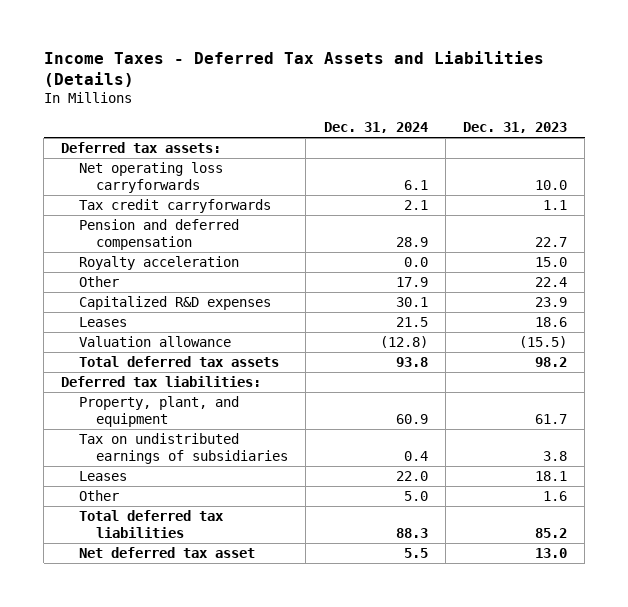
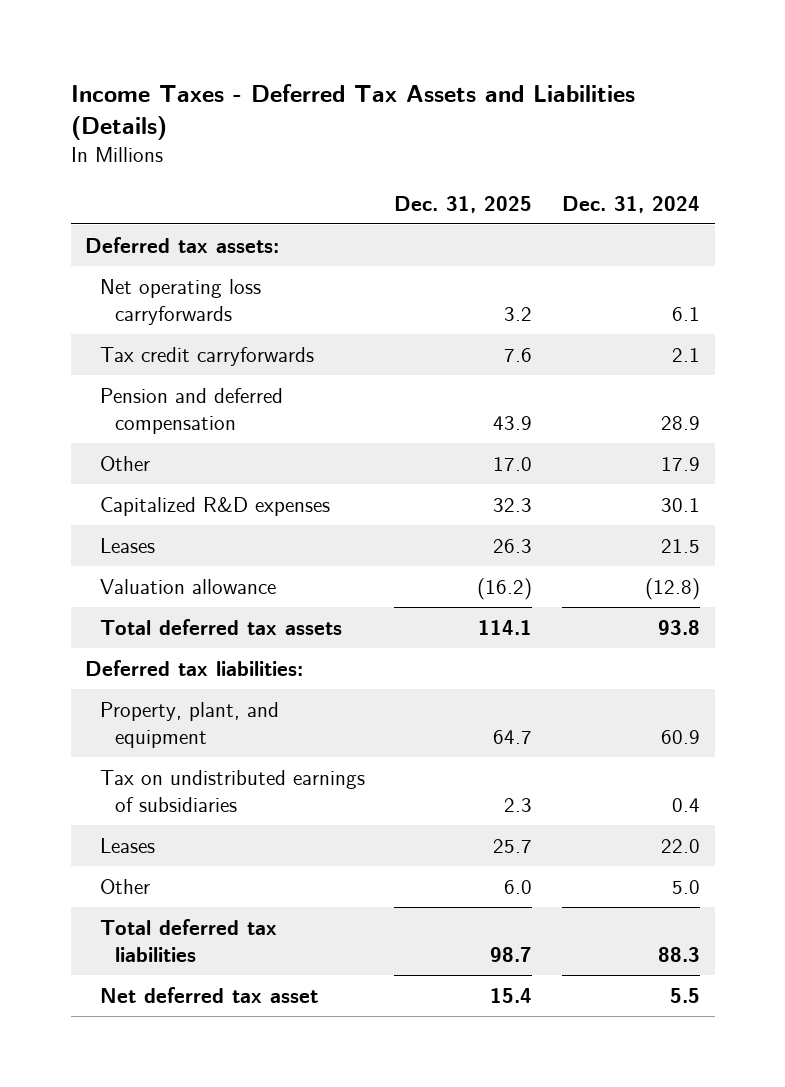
- | Dec. 31, 2024 | Dec. 31, 2023
+ | Dec. 31, 2025 | Dec. 31, 2024
- Royalty acceleration | 0.0 | 15.0

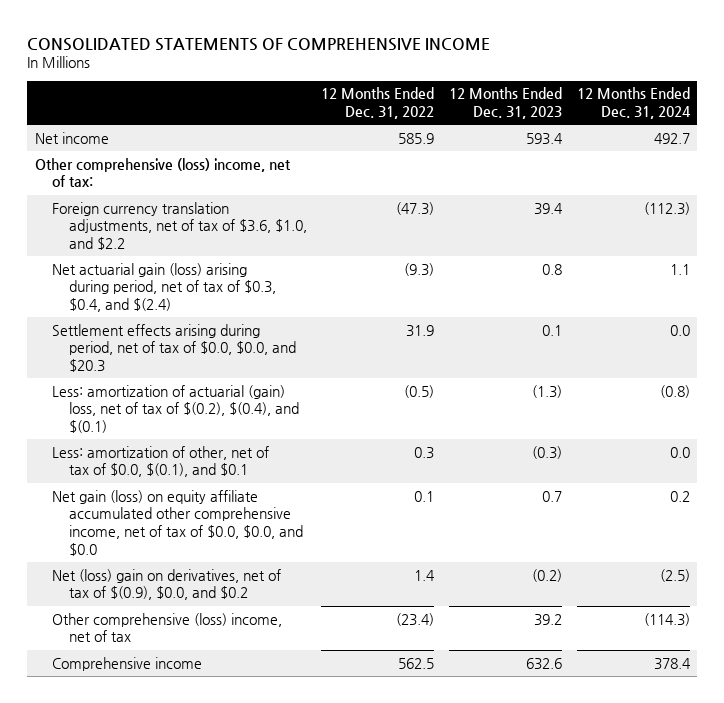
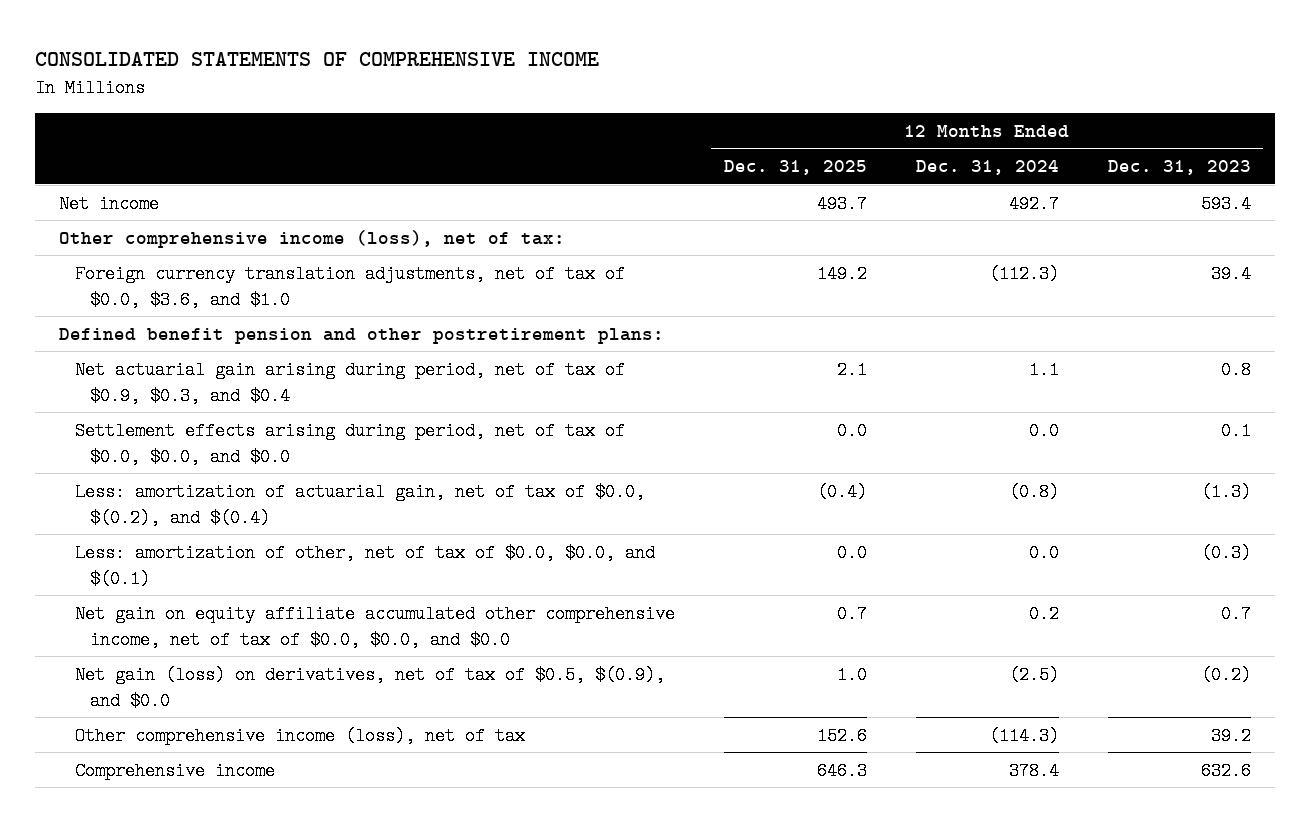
- | 12 Months Ended Dec. 31, 2022 | 12 Months Ended Dec. 31, 2023 | 12 Months Ended Dec. 31, 2024
+ | 12 Months Ended Dec. 31, 2025 | 12 Months Ended Dec. 31, 2024 | 12 Months Ended Dec. 31, 2023
- Other comprehensive (loss) income, net of tax:
- Foreign currency translation adjustments, net of tax of $3.6, $1.0, and $2.2 | (47.3) | 39.4 | (112.3)
- Net actuarial gain (loss) arising during period, net of tax of $0.3, $0.4, and $(2.4) | (9.3) | 0.8 | 1.1
- Settlement effects arising during period, net of tax of $0.0, $0.0, and $20.3 | 31.9 | 0.1 | 0.0
- Less: amortization of actuarial (gain) loss, net of tax of $(0.2), $(0.4), and $(0.1) | (0.5) | (1.3) | (0.8)
- Less: amortization of other, net of tax of $0.0, $(0.1), and $0.1 | 0.3 | (0.3) | 0.0
- Net gain (loss) on equity affiliate accumulated other comprehensive income, net of tax of $0.0, $0.0, and $0.0 | 0.1 | 0.7 | 0.2
- Net (loss) gain on derivatives, net of tax of $(0.9), $0.0, and $0.2 | 1.4 | (0.2) | (2.5)
- Other comprehensive (loss) income, net of tax | (23.4) | 39.2 | (114.3)
+ Other comprehensive income (loss), net of tax:
+ Foreign currency translation adjustments, net of tax of $0.0, $3.6, and $1.0 | 149.2 | (112.3) | 39.4
+ Defined benefit pension and other postretirement plans:
+ Net actuarial gain arising during period, net of tax of $0.9, $0.3, and $0.4 | 2.1 | 1.1 | 0.8
+ Settlement effects arising during period, net of tax of $0.0, $0.0, and $0.0 | 0.0 | 0.0 | 0.1
+ Less: amortization of actuarial gain, net of tax of $0.0, $(0.2), and $(0.4) | (0.4) | (0.8) | (1.3)
+ Less: amortization of other, net of tax of $0.0, $0.0, and $(0.1) | 0.0 | 0.0 | (0.3)
+ Net gain on equity affiliate accumulated other comprehensive income, net of tax of $0.0, $0.0, and $0.0 | 0.7 | 0.2 | 0.7
+ Net gain (loss) on derivatives, net of tax of $0.5, $(0.9), and $0.0 | 1.0 | (2.5) | (0.2)
+ Other comprehensive income (loss), net of tax | 152.6 | (114.3) | 39.2

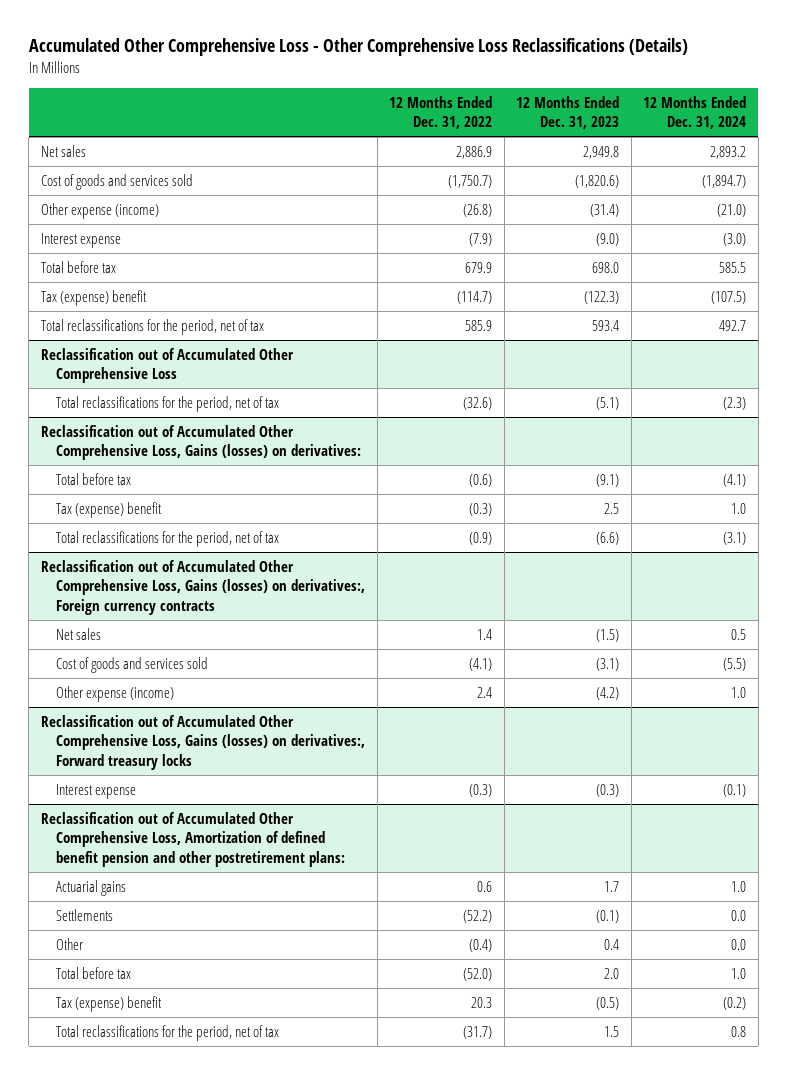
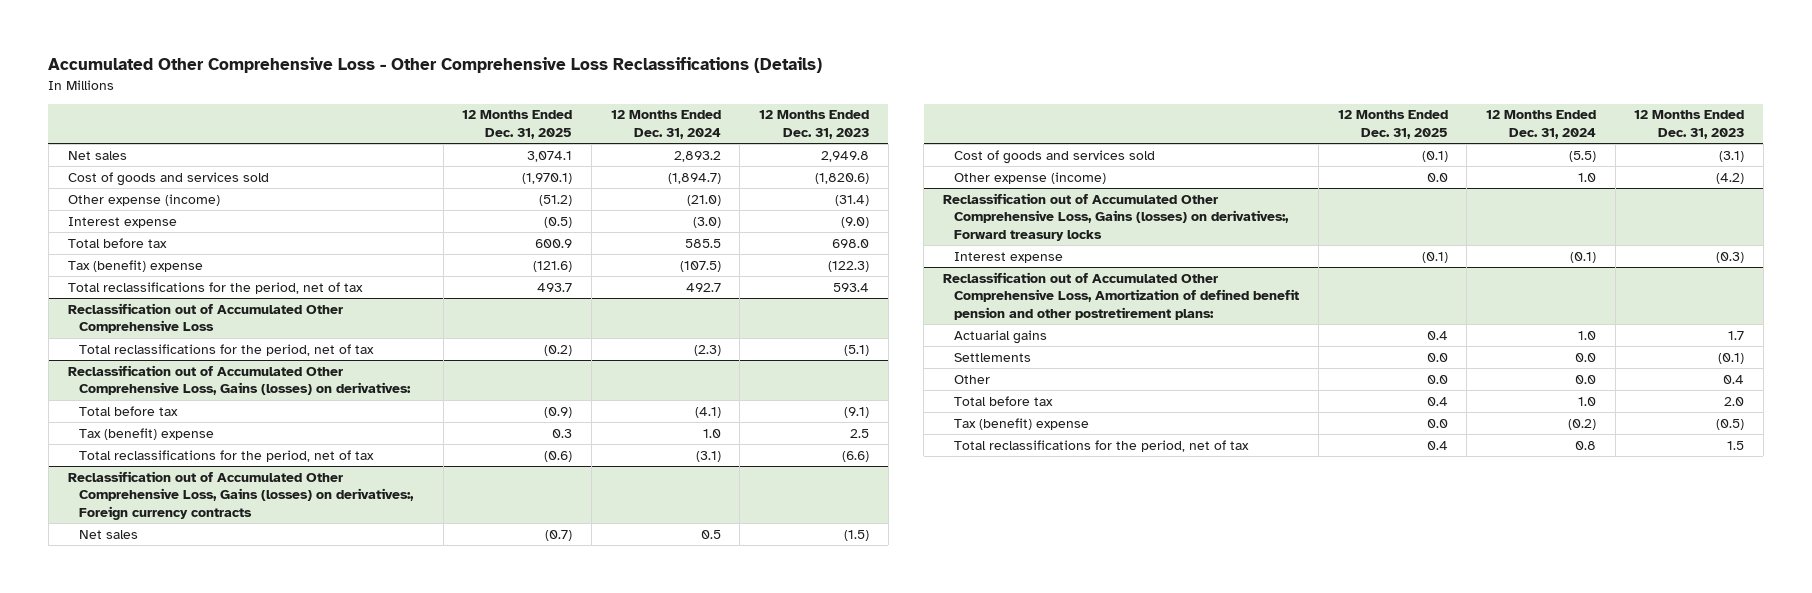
- | 12 Months Ended Dec. 31, 2022 | 12 Months Ended Dec. 31, 2023 | 12 Months Ended Dec. 31, 2024
+ | 12 Months Ended Dec. 31, 2025 | 12 Months Ended Dec. 31, 2024 | 12 Months Ended Dec. 31, 2023
- Tax (expense) benefit | (114.7) | (122.3) | (107.5)
+ Tax (benefit) expense | (121.6) | (107.5) | (122.3)
@ Reclassification out of Accumulated Other Comprehensive Loss, Gains (losses) on derivatives:
- Tax (expense) benefit | (0.3) | 2.5 | 1.0
+ Tax (benefit) expense | 0.3 | 1.0 | 2.5
@ Reclassification out of Accumulated Other Comprehensive Loss, Amortization of defined benefit pension and other postretirement plans:
- Tax (expense) benefit | 20.3 | (0.5) | (0.2)
+ Tax (benefit) expense | 0.0 | (0.2) | (0.5)

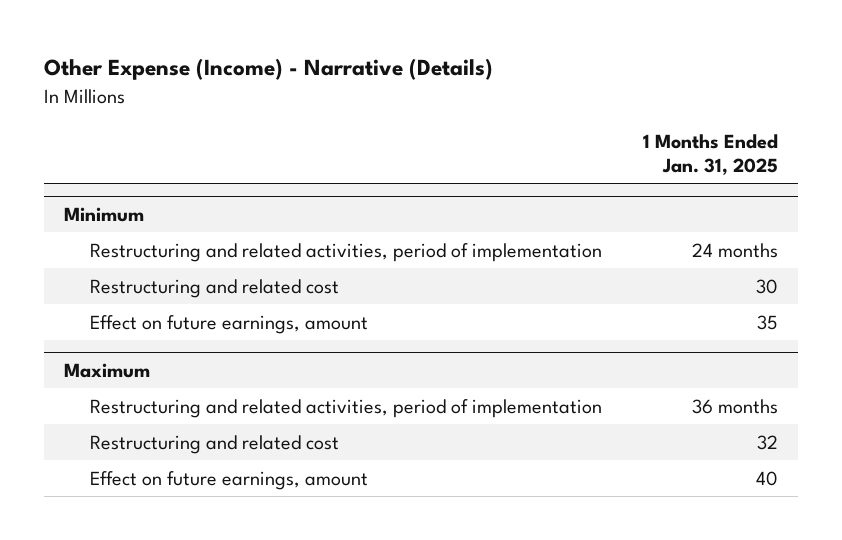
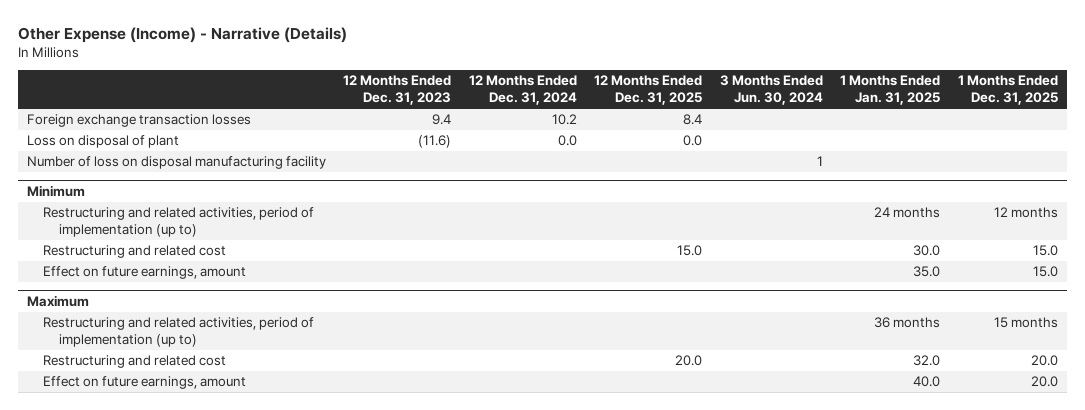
- | 1 Months Ended Jan. 31, 2025
+ | 12 Months Ended Dec. 31, 2023 | 12 Months Ended Dec. 31, 2024 | 12 Months Ended Dec. 31, 2025 | 3 Months Ended Jun. 30, 2024 | 1 Months Ended Jan. 31, 2025 | 1 Months Ended Dec. 31, 2025
+ Foreign exchange transaction losses | 9.4 | 10.2 | 8.4 | | |
+ Loss on disposal of plant | (11.6) | 0.0 | 0.0 | | |
+ Number of loss on disposal manufacturing facility | | | | 1 | |
@ Minimum
- Restructuring and related activities, period of implementation | 24 months
- Restructuring and related cost | 30
- Effect on future earnings, amount | 35
+ Restructuring and related activities, period of implementation (up to) | | | | | 24 months | 12 months
+ Restructuring and related cost | | | 15.0 | | 30.0 | 15.0
+ Effect on future earnings, amount | | | | | 35.0 | 15.0
@ Maximum
- Restructuring and related activities, period of implementation | 36 months
- Restructuring and related cost | 32
- Effect on future earnings, amount | 40
+ Restructuring and related activities, period of implementation (up to) | | | | | 36 months | 15 months
+ Restructuring and related cost | | | 20.0 | | 32.0 | 20.0
+ Effect on future earnings, amount | | | | | 40.0 | 20.0

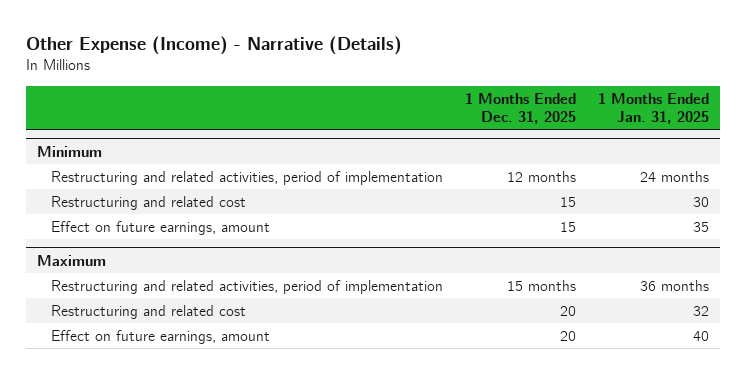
- | 12 Months Ended Dec. 31, 2023 | 12 Months Ended Dec. 31, 2024 | 12 Months Ended Dec. 31, 2025 | 3 Months Ended Jun. 30, 2024 | 1 Months Ended Jan. 31, 2025 | 1 Months Ended Dec. 31, 2025
+ | 1 Months Ended Dec. 31, 2025 | 1 Months Ended Jan. 31, 2025
- Foreign exchange transaction losses | 9.4 | 10.2 | 8.4 | | |
- Loss on disposal of plant | (11.6) | 0.0 | 0.0 | | |
- Number of loss on disposal manufacturing facility | | | | 1 | |
@ Minimum
- Restructuring and related activities, period of implementation (up to) | | | | | 24 months | 12 months
- Restructuring and related cost | | | 15.0 | | 30.0 | 15.0
- Effect on future earnings, amount | | | | | 35.0 | 15.0
+ Restructuring and related activities, period of implementation | 12 months | 24 months
+ Restructuring and related cost | 15 | 30
+ Effect on future earnings, amount | 15 | 35
@ Maximum
- Restructuring and related activities, period of implementation (up to) | | | | | 36 months | 15 months
- Restructuring and related cost | | | 20.0 | | 32.0 | 20.0
- Effect on future earnings, amount | | | | | 40.0 | 20.0
+ Restructuring and related activities, period of implementation | 15 months | 36 months
+ Restructuring and related cost | 20 | 32
+ Effect on future earnings, amount | 20 | 40

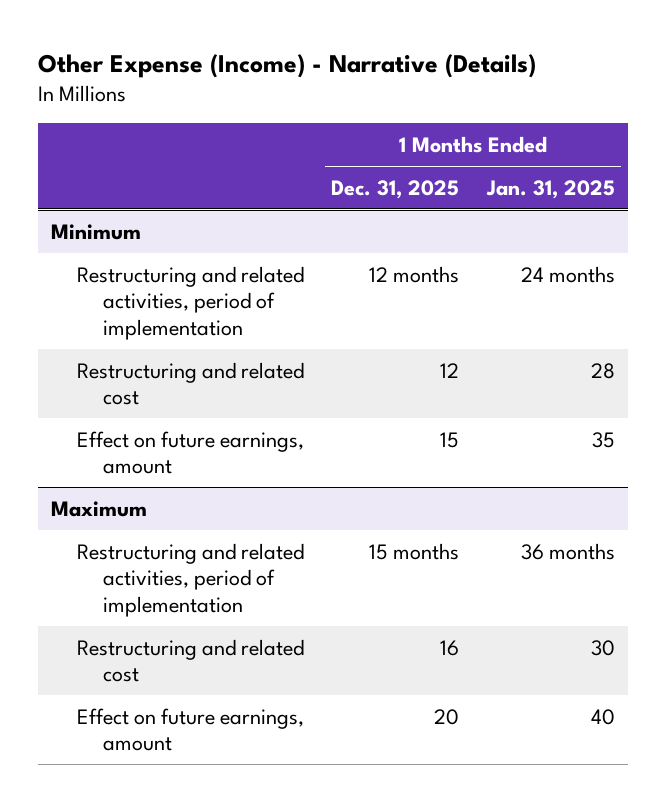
@ Minimum
- Restructuring and related cost | 15 | 30
+ Restructuring and related cost | 12 | 28
@ Maximum
- Restructuring and related cost | 20 | 32
+ Restructuring and related cost | 16 | 30

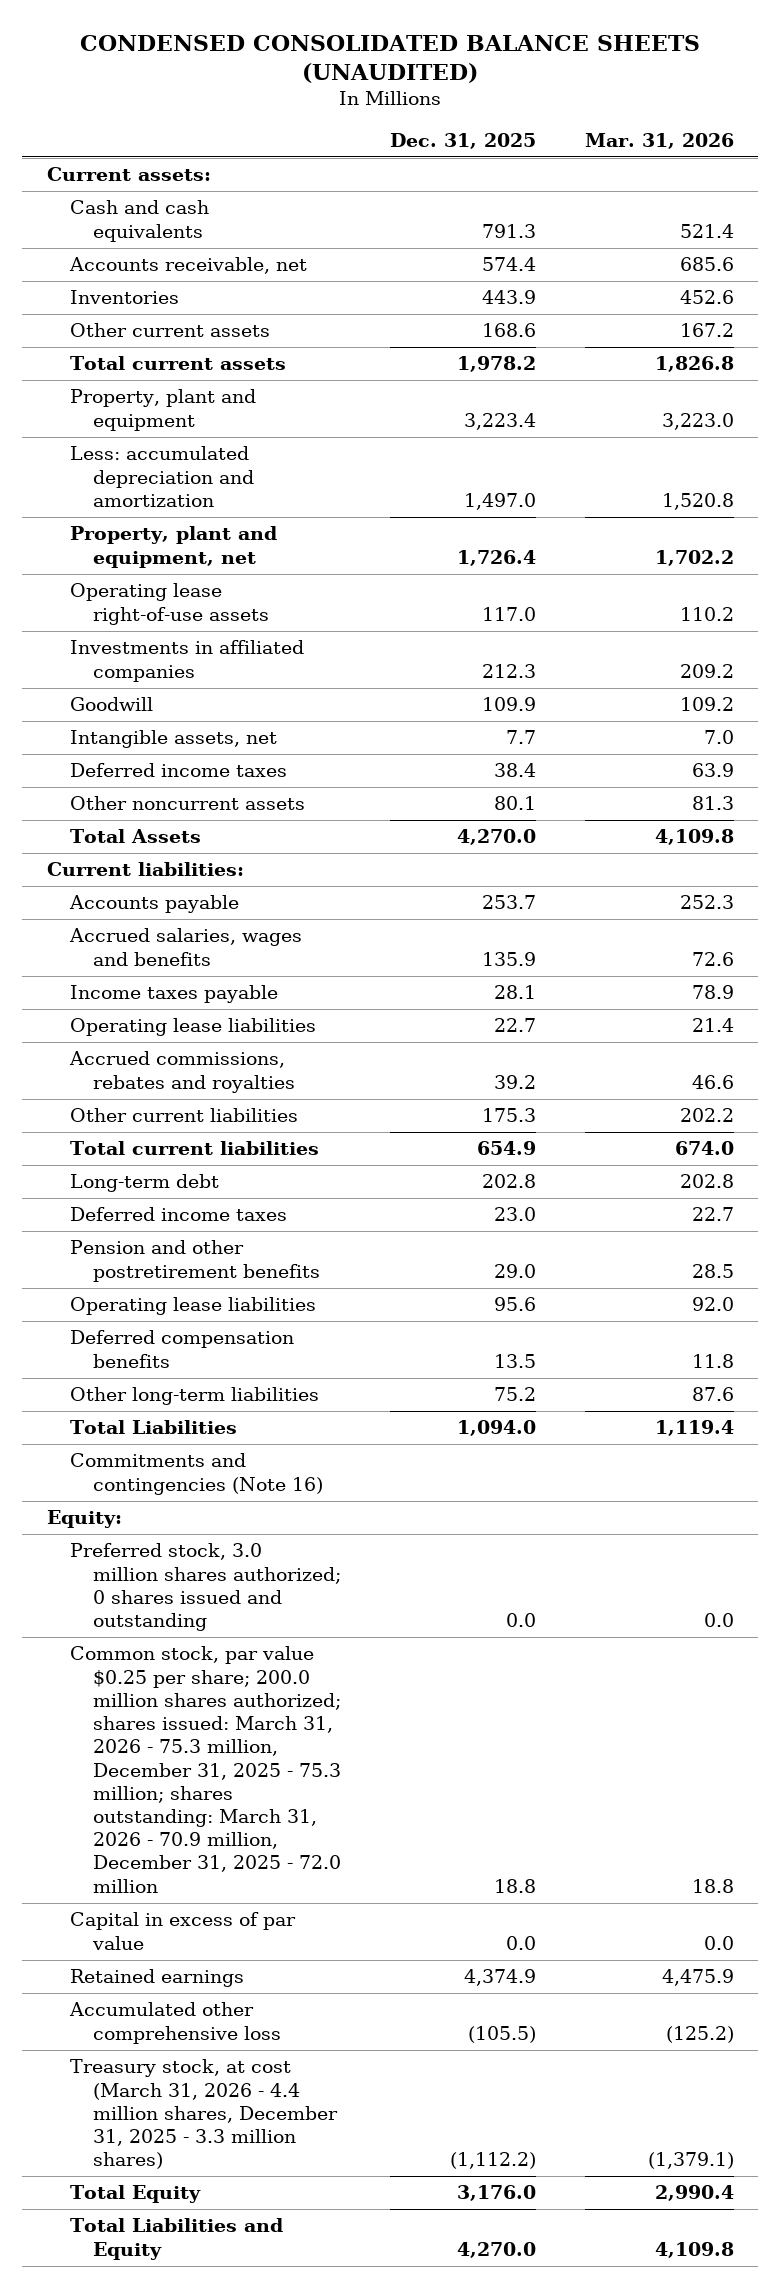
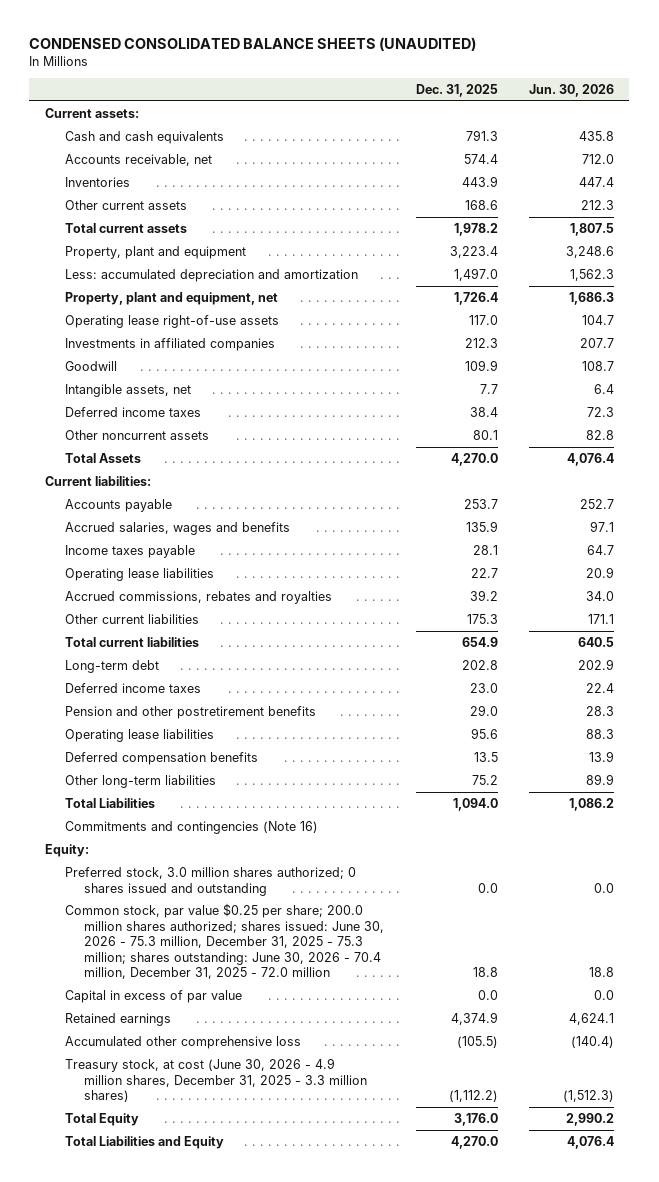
- | Dec. 31, 2025 | Mar. 31, 2026
+ | Dec. 31, 2025 | Jun. 30, 2026
- Common stock, par value $0.25 per share; 200.0 million shares authorized; shares issued: March 31, 2026 - 75.3 million, December 31, 2025 - 75.3 million; shares outstanding: March 31, 2026 - 70.9 million, December 31, 2025 - 72.0 million | 18.8 | 18.8
+ Common stock, par value $0.25 per share; 200.0 million shares authorized; shares issued: June 30, 2026 - 75.3 million, December 31, 2025 - 75.3 million; shares outstanding: June 30, 2026 - 70.4 million, December 31, 2025 - 72.0 million | 18.8 | 18.8
- Treasury stock, at cost (March 31, 2026 - 4.4 million shares, December 31, 2025 - 3.3 million shares) | (1,112.2) | (1,379.1)
+ Treasury stock, at cost (June 30, 2026 - 4.9 million shares, December 31, 2025 - 3.3 million shares) | (1,112.2) | (1,512.3)

